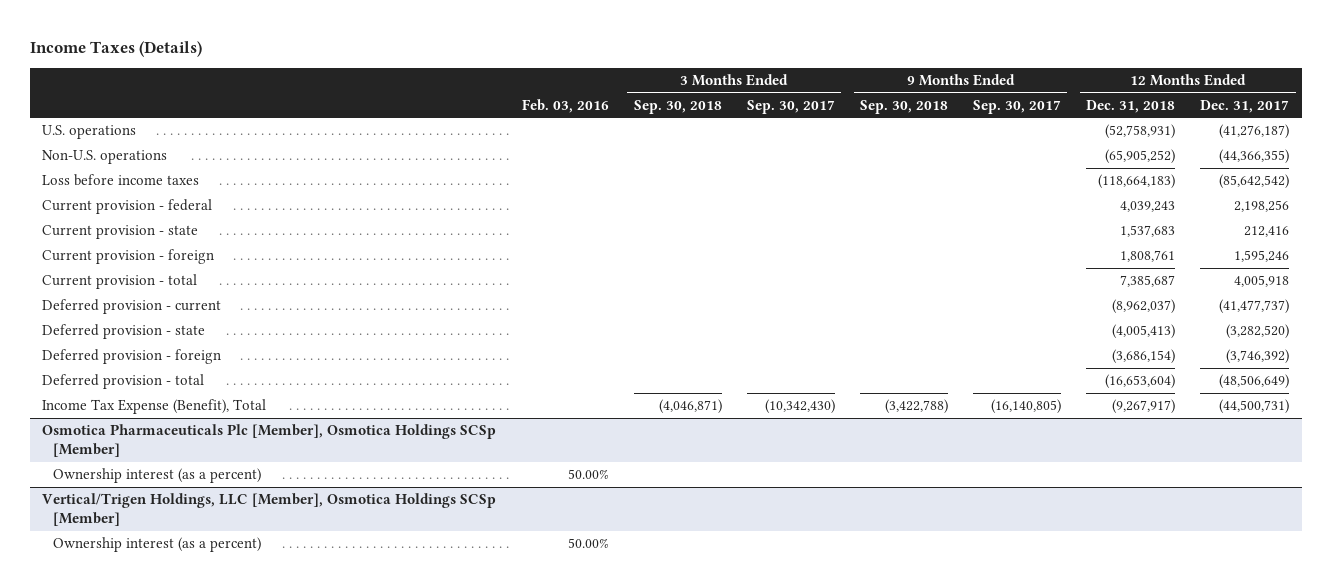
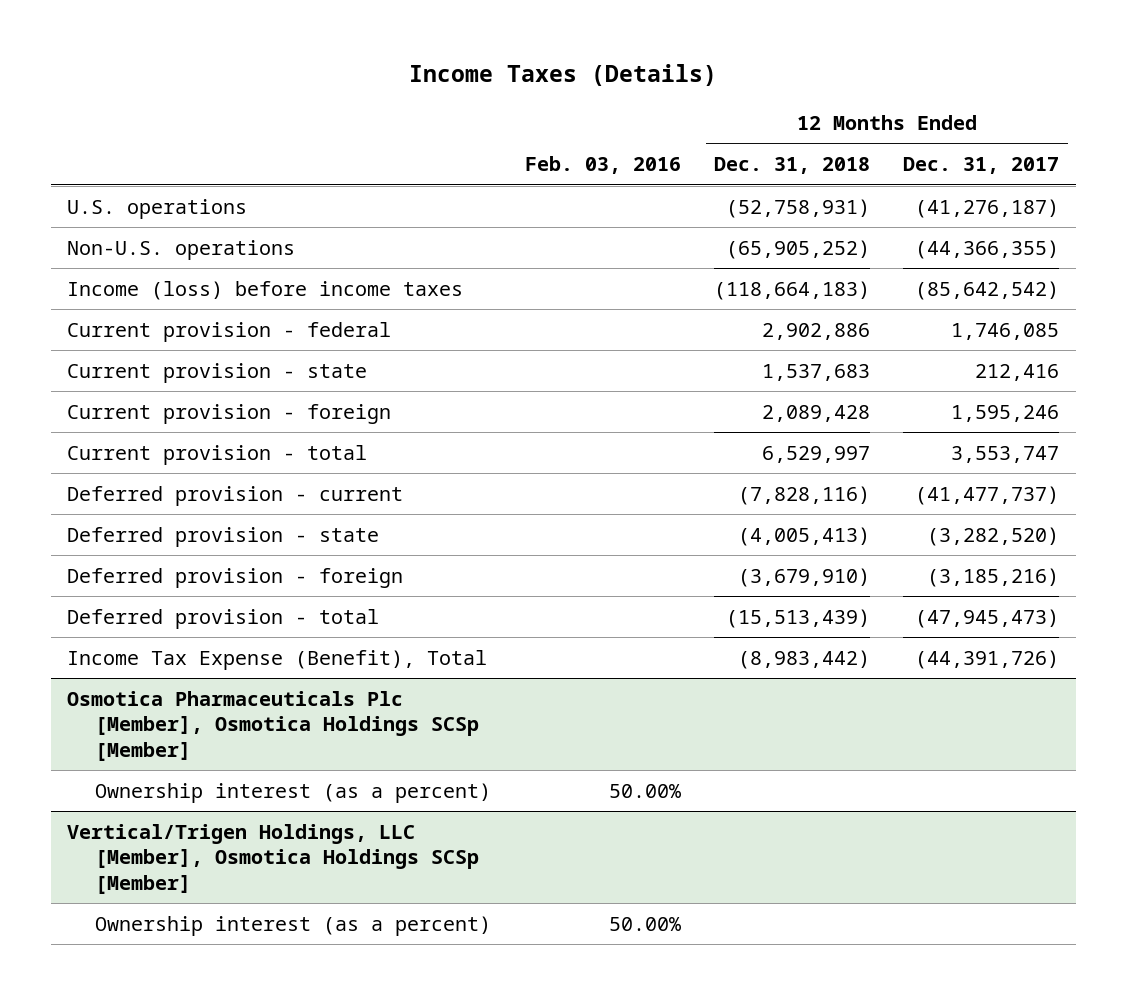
- | Feb. 03, 2016 | 3 Months Ended Sep. 30, 2018 | 3 Months Ended Sep. 30, 2017 | 9 Months Ended Sep. 30, 2018 | 9 Months Ended Sep. 30, 2017 | 12 Months Ended Dec. 31, 2018 | 12 Months Ended Dec. 31, 2017
+ | Feb. 03, 2016 | 12 Months Ended Dec. 31, 2018 | 12 Months Ended Dec. 31, 2017
- Loss before income taxes | | | | | | (118,664,183) | (85,642,542)
- Current provision - federal | | | | | | 4,039,243 | 2,198,256
+ Income (loss) before income taxes | | (118,664,183) | (85,642,542)
+ Current provision - federal | | 2,902,886 | 1,746,085
- Current provision - foreign | | | | | | 1,808,761 | 1,595,246
- Current provision - total | | | | | | 7,385,687 | 4,005,918
- Deferred provision - current | | | | | | (8,962,037) | (41,477,737)
+ Current provision - foreign | | 2,089,428 | 1,595,246
+ Current provision - total | | 6,529,997 | 3,553,747
+ Deferred provision - current | | (7,828,116) | (41,477,737)
- Deferred provision - foreign | | | | | | (3,686,154) | (3,746,392)
- Deferred provision - total | | | | | | (16,653,604) | (48,506,649)
- Income Tax Expense (Benefit), Total | | (4,046,871) | (10,342,430) | (3,422,788) | (16,140,805) | (9,267,917) | (44,500,731)
+ Deferred provision - foreign | | (3,679,910) | (3,185,216)
+ Deferred provision - total | | (15,513,439) | (47,945,473)
+ Income Tax Expense (Benefit), Total | | (8,983,442) | (44,391,726)

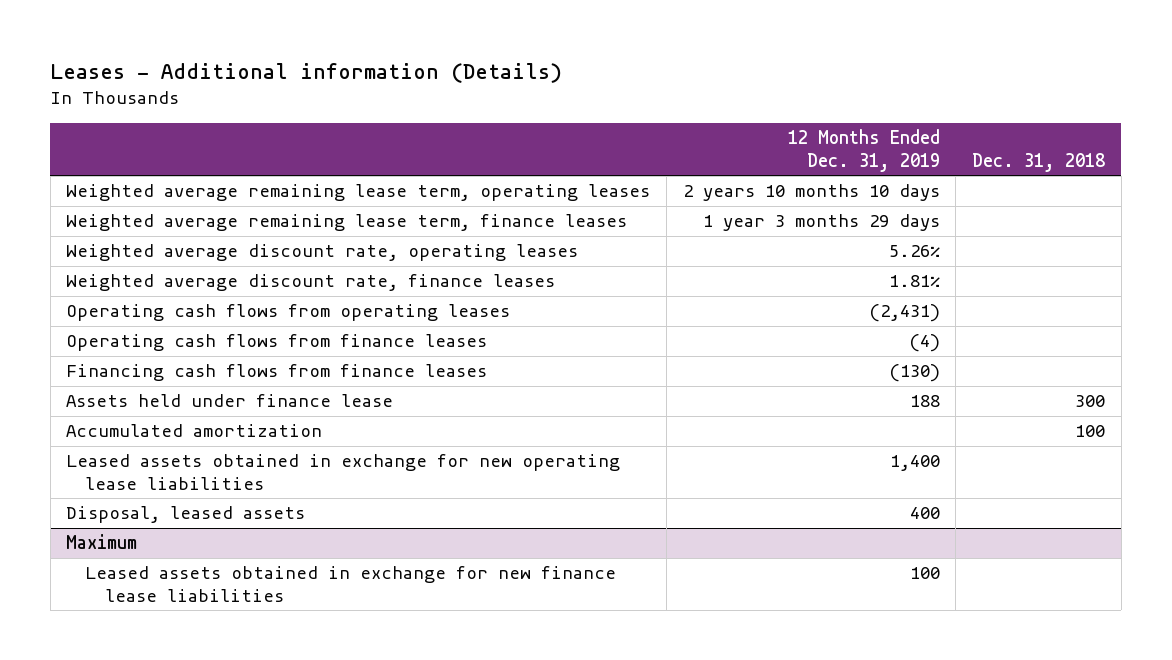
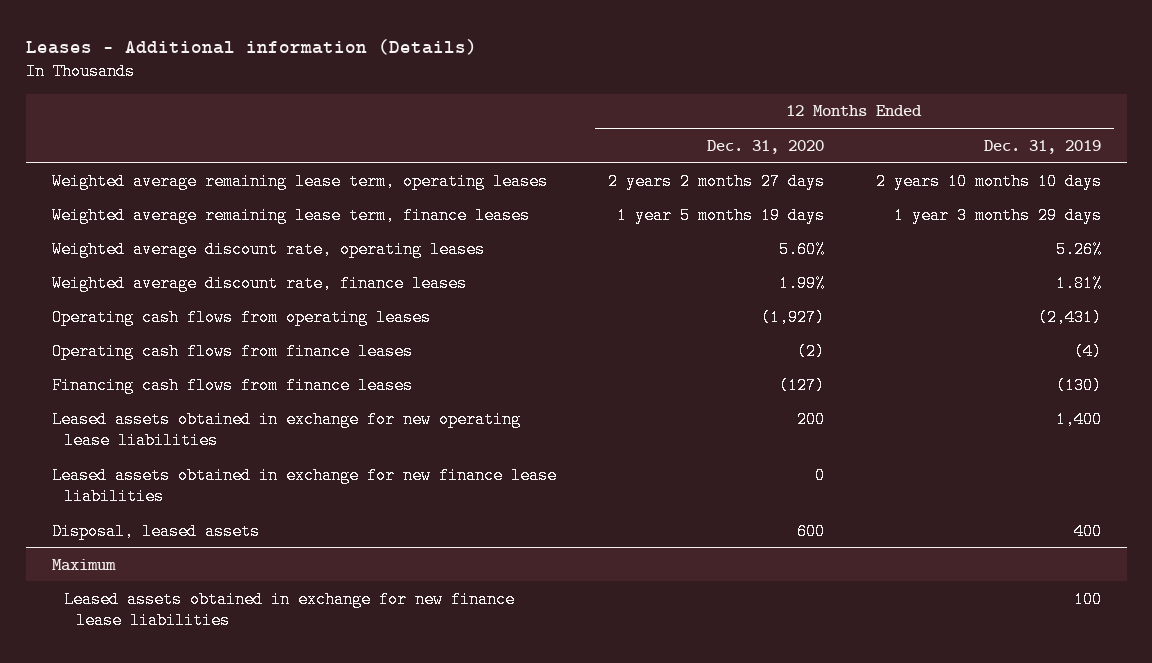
- | 12 Months Ended Dec. 31, 2019 | Dec. 31, 2018
+ | 12 Months Ended Dec. 31, 2020 | 12 Months Ended Dec. 31, 2019
- Assets held under finance lease | 188 | 300
- Accumulated amortization | | 100
+ Leased assets obtained in exchange for new finance lease liabilities | 0 |

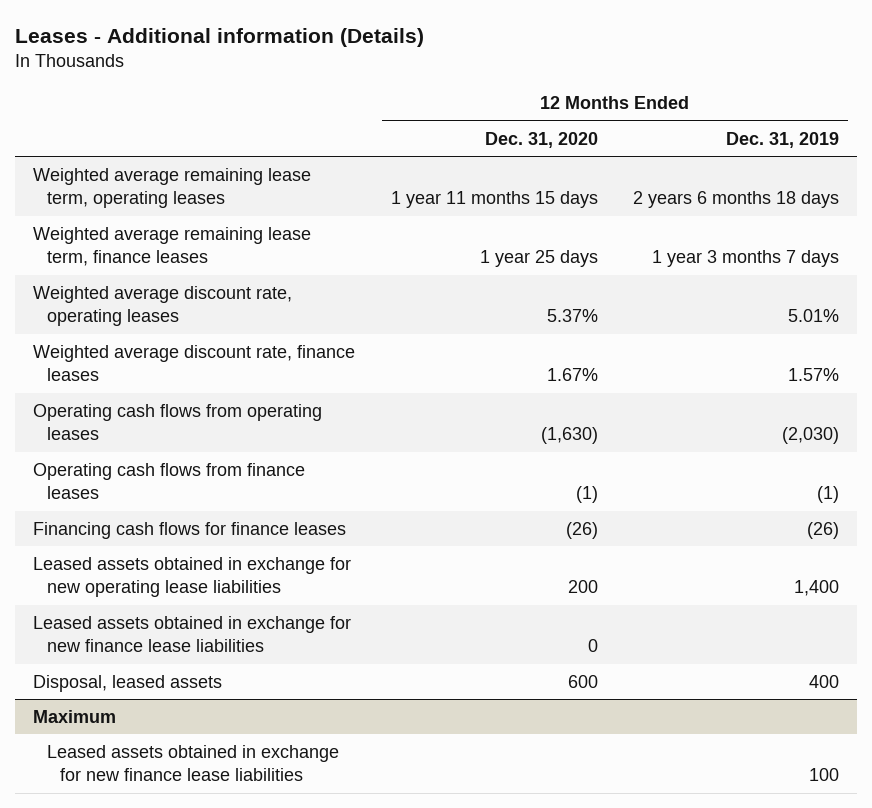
- Weighted average remaining lease term, operating leases | 2 years 2 months 27 days | 2 years 10 months 10 days
- Weighted average remaining lease term, finance leases | 1 year 5 months 19 days | 1 year 3 months 29 days
- Weighted average discount rate, operating leases | 5.60% | 5.26%
- Weighted average discount rate, finance leases | 1.99% | 1.81%
- Operating cash flows from operating leases | (1,927) | (2,431)
- Operating cash flows from finance leases | (2) | (4)
- Financing cash flows from finance leases | (127) | (130)
+ Weighted average remaining lease term, operating leases | 1 year 11 months 15 days | 2 years 6 months 18 days
+ Weighted average remaining lease term, finance leases | 1 year 25 days | 1 year 3 months 7 days
+ Weighted average discount rate, operating leases | 5.37% | 5.01%
+ Weighted average discount rate, finance leases | 1.67% | 1.57%
+ Operating cash flows from operating leases | (1,630) | (2,030)
+ Operating cash flows from finance leases | (1) | (1)
+ Financing cash flows for finance leases | (26) | (26)

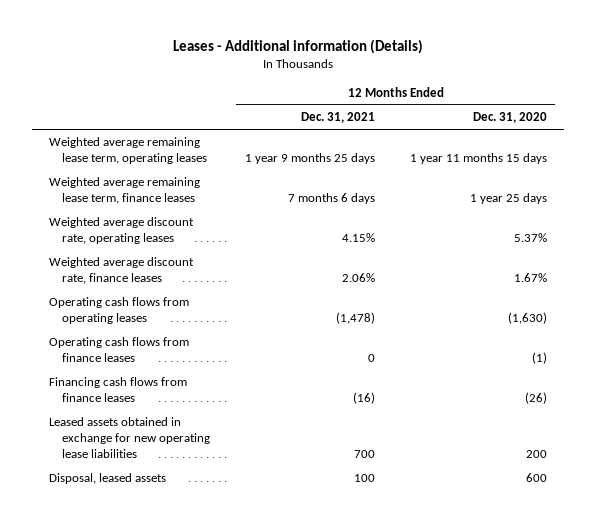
- | 12 Months Ended Dec. 31, 2020 | 12 Months Ended Dec. 31, 2019
+ | 12 Months Ended Dec. 31, 2021 | 12 Months Ended Dec. 31, 2020
- Financing cash flows for finance leases | (26) | (26)
+ Financing cash flows from finance leases | (16) | (26)
- Leased assets obtained in exchange for new finance lease liabilities | 0 |
- Maximum
- Leased assets obtained in exchange for new finance lease liabilities | | 100

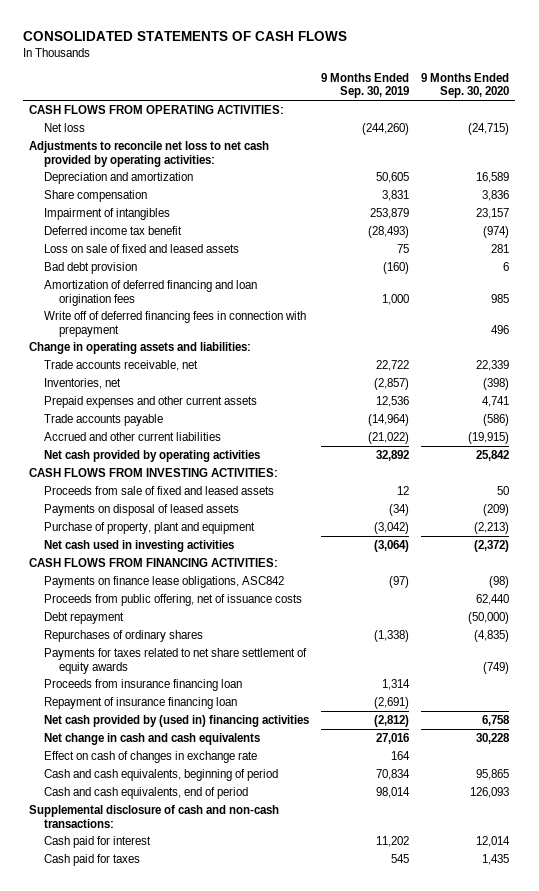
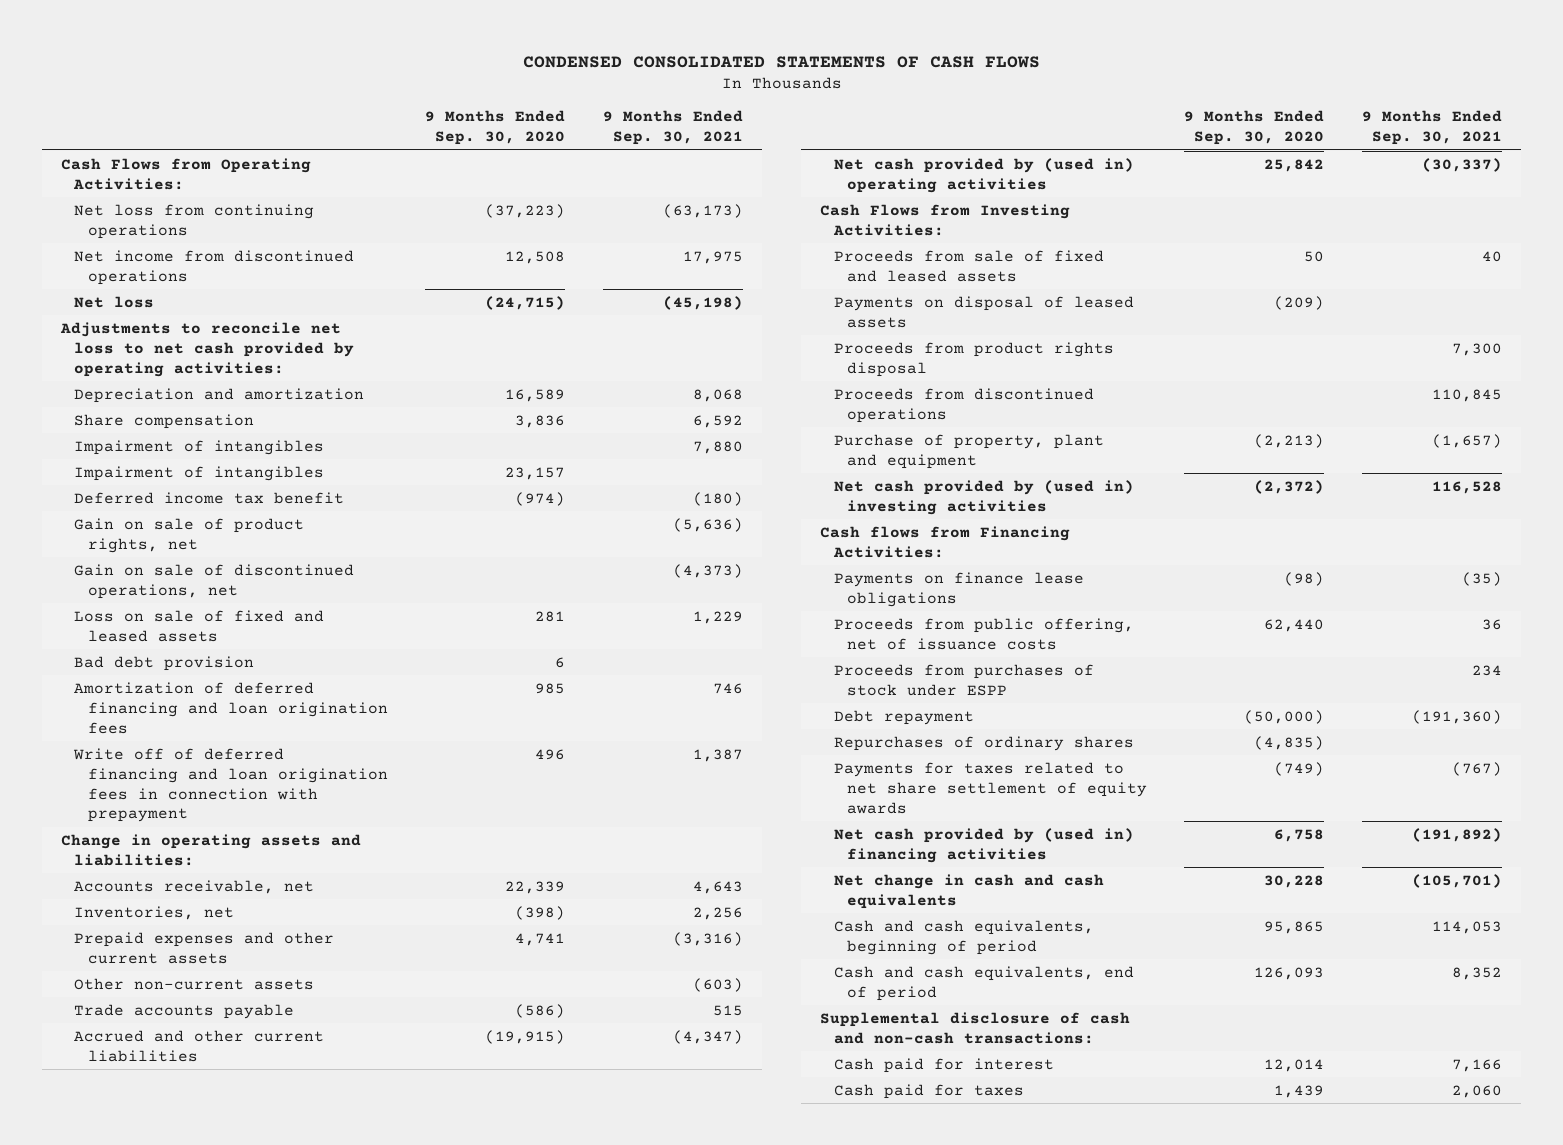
- CONSOLIDATED STATEMENTS OF CASH FLOWS
+ CONDENSED CONSOLIDATED STATEMENTS OF CASH FLOWS
- | 9 Months Ended Sep. 30, 2019 | 9 Months Ended Sep. 30, 2020
+ | 9 Months Ended Sep. 30, 2020 | 9 Months Ended Sep. 30, 2021
- CASH FLOWS FROM OPERATING ACTIVITIES:
+ Cash Flows from Operating Activities:
+ Net loss from continuing operations | (37,223) | (63,173)
+ Net income from discontinued operations | 12,508 | 17,975
+ Impairment of intangibles | | 7,880
+ Gain on sale of product rights, net | | (5,636)
+ Gain on sale of discontinued operations, net | | (4,373)
- Write off of deferred financing fees in connection with prepayment | | 496
+ Write off of deferred financing and loan origination fees in connection with prepayment | 496 | 1,387
- Trade accounts receivable, net | 22,722 | 22,339
+ Accounts receivable, net | 22,339 | 4,643
+ Other non-current assets | | (603)
- Net cash provided by operating activities | 32,892 | 25,842
- CASH FLOWS FROM INVESTING ACTIVITIES:
+ Net cash provided by (used in) operating activities | 25,842 | (30,337)
+ Cash Flows from Investing Activities:
+ Proceeds from product rights disposal | | 7,300
+ Proceeds from discontinued operations | | 110,845
- Net cash used in investing activities | (3,064) | (2,372)
- CASH FLOWS FROM FINANCING ACTIVITIES:
- Payments on finance lease obligations, ASC842 | (97) | (98)
+ Net cash provided by (used in) investing activities | (2,372) | 116,528
+ Cash flows from Financing Activities:
+ Payments on finance lease obligations | (98) | (35)
+ Proceeds from purchases of stock under ESPP | | 234
- Proceeds from insurance financing loan | 1,314 |
- Repayment of insurance financing loan | (2,691) |
- Effect on cash of changes in exchange rate | 164 |
- Cash paid for taxes | 545 | 1,435
+ Cash paid for taxes | 1,439 | 2,060

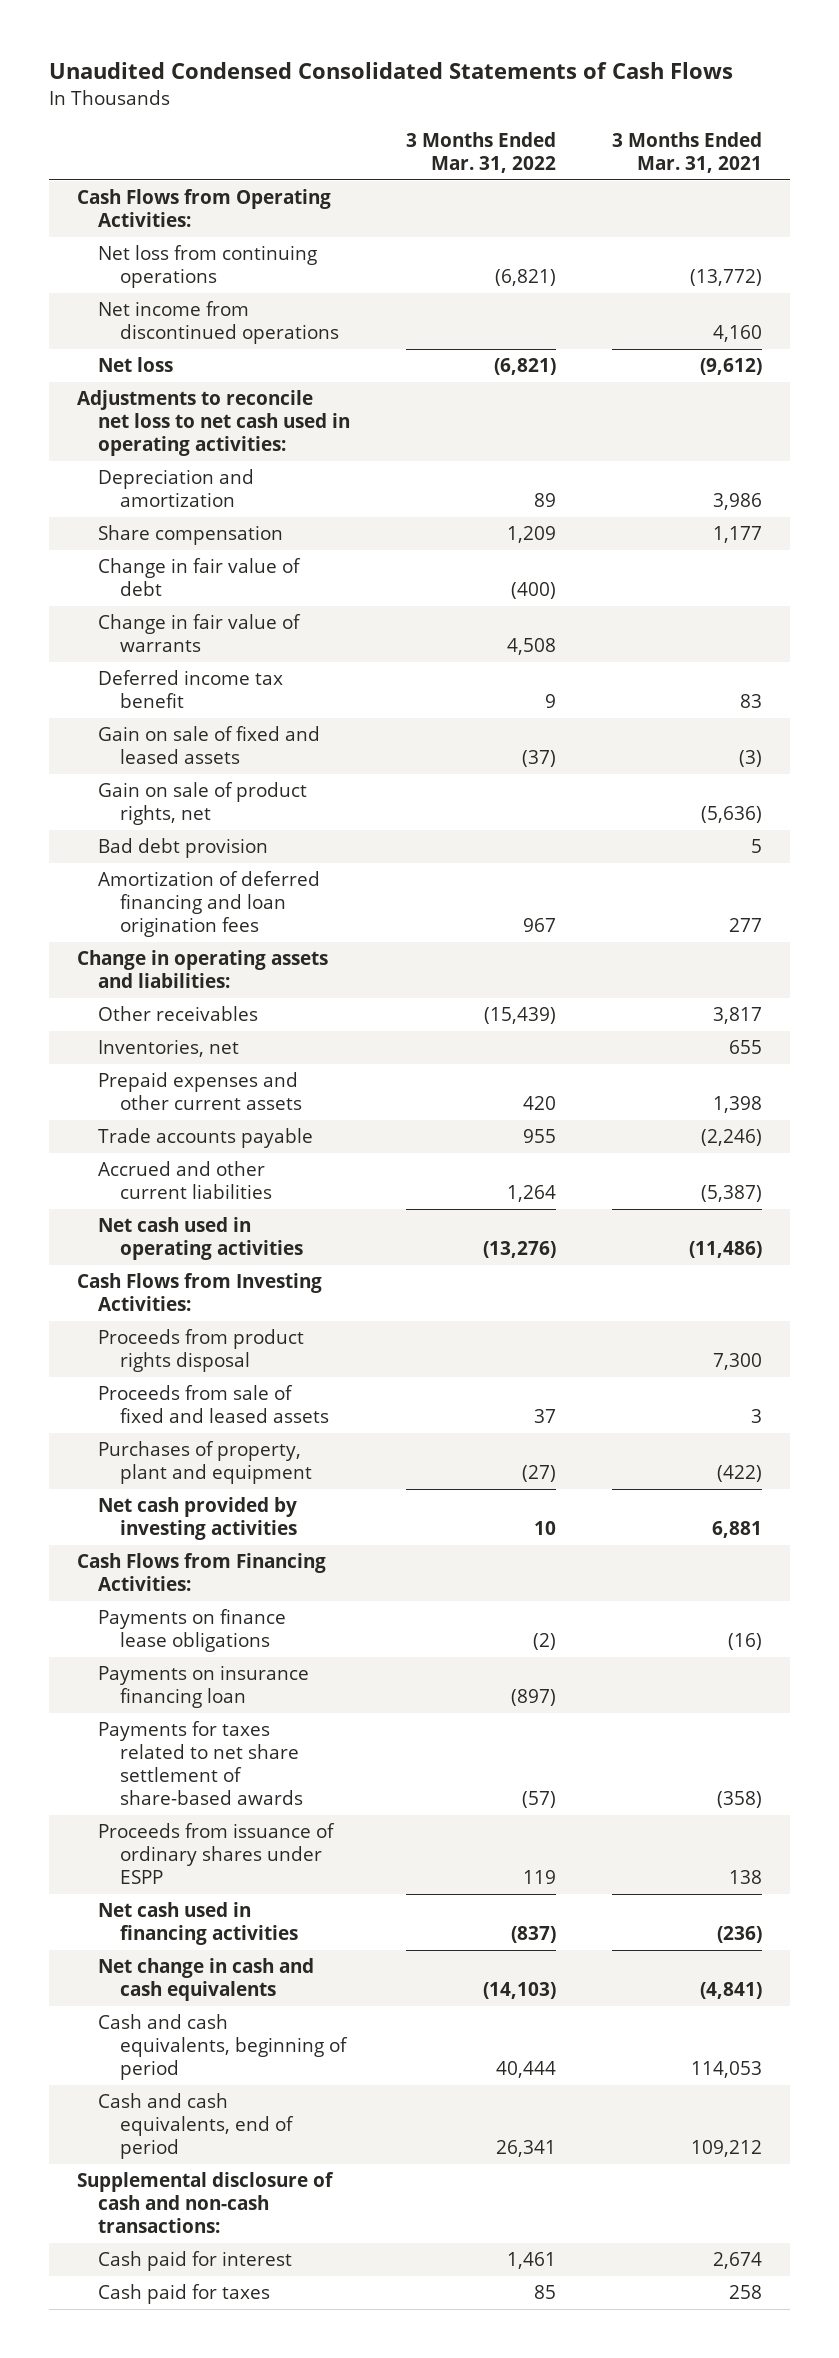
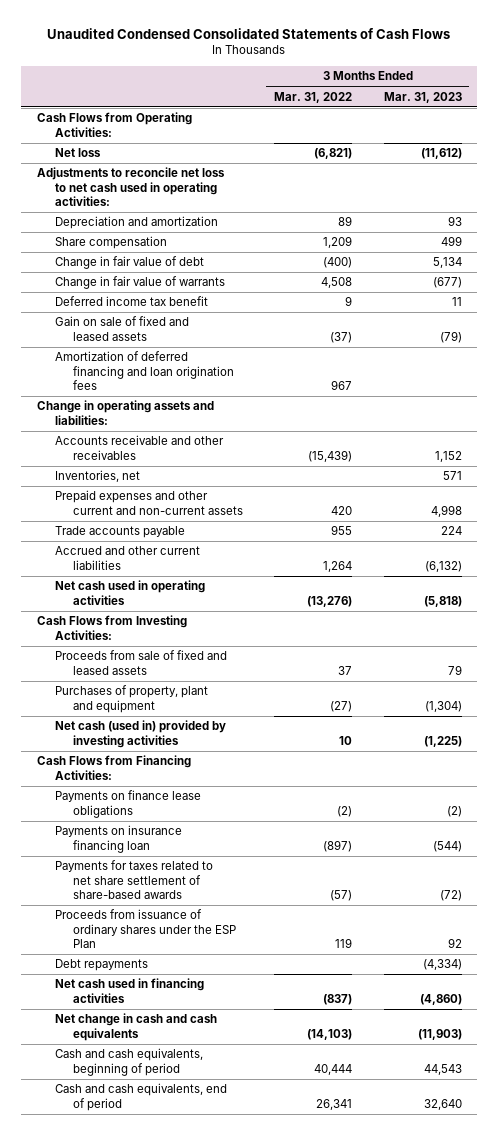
- | 3 Months Ended Mar. 31, 2022 | 3 Months Ended Mar. 31, 2021
+ | 3 Months Ended Mar. 31, 2022 | 3 Months Ended Mar. 31, 2023
- Net loss from continuing operations | (6,821) | (13,772)
- Net income from discontinued operations | | 4,160
- Gain on sale of product rights, net | | (5,636)
- Bad debt provision | | 5
- Other receivables | (15,439) | 3,817
+ Accounts receivable and other receivables | (15,439) | 1,152
- Prepaid expenses and other current assets | 420 | 1,398
+ Prepaid expenses and other current and non-current assets | 420 | 4,998
- Proceeds from product rights disposal | | 7,300
- Net cash provided by investing activities | 10 | 6,881
+ Net cash (used in) provided by investing activities | 10 | (1,225)
- Proceeds from issuance of ordinary shares under ESPP | 119 | 138
+ Proceeds from issuance of ordinary shares under the ESP Plan | 119 | 92
+ Debt repayments | | (4,334)
- Supplemental disclosure of cash and non-cash transactions:
- Cash paid for interest | 1,461 | 2,674
- Cash paid for taxes | 85 | 258

